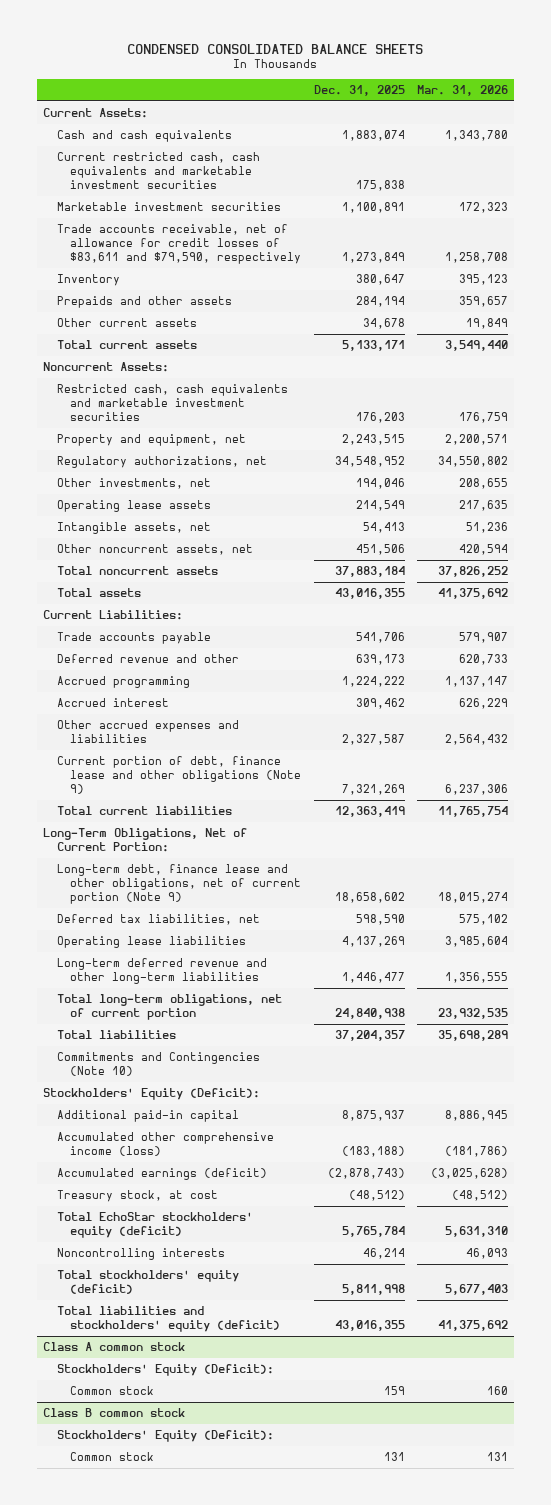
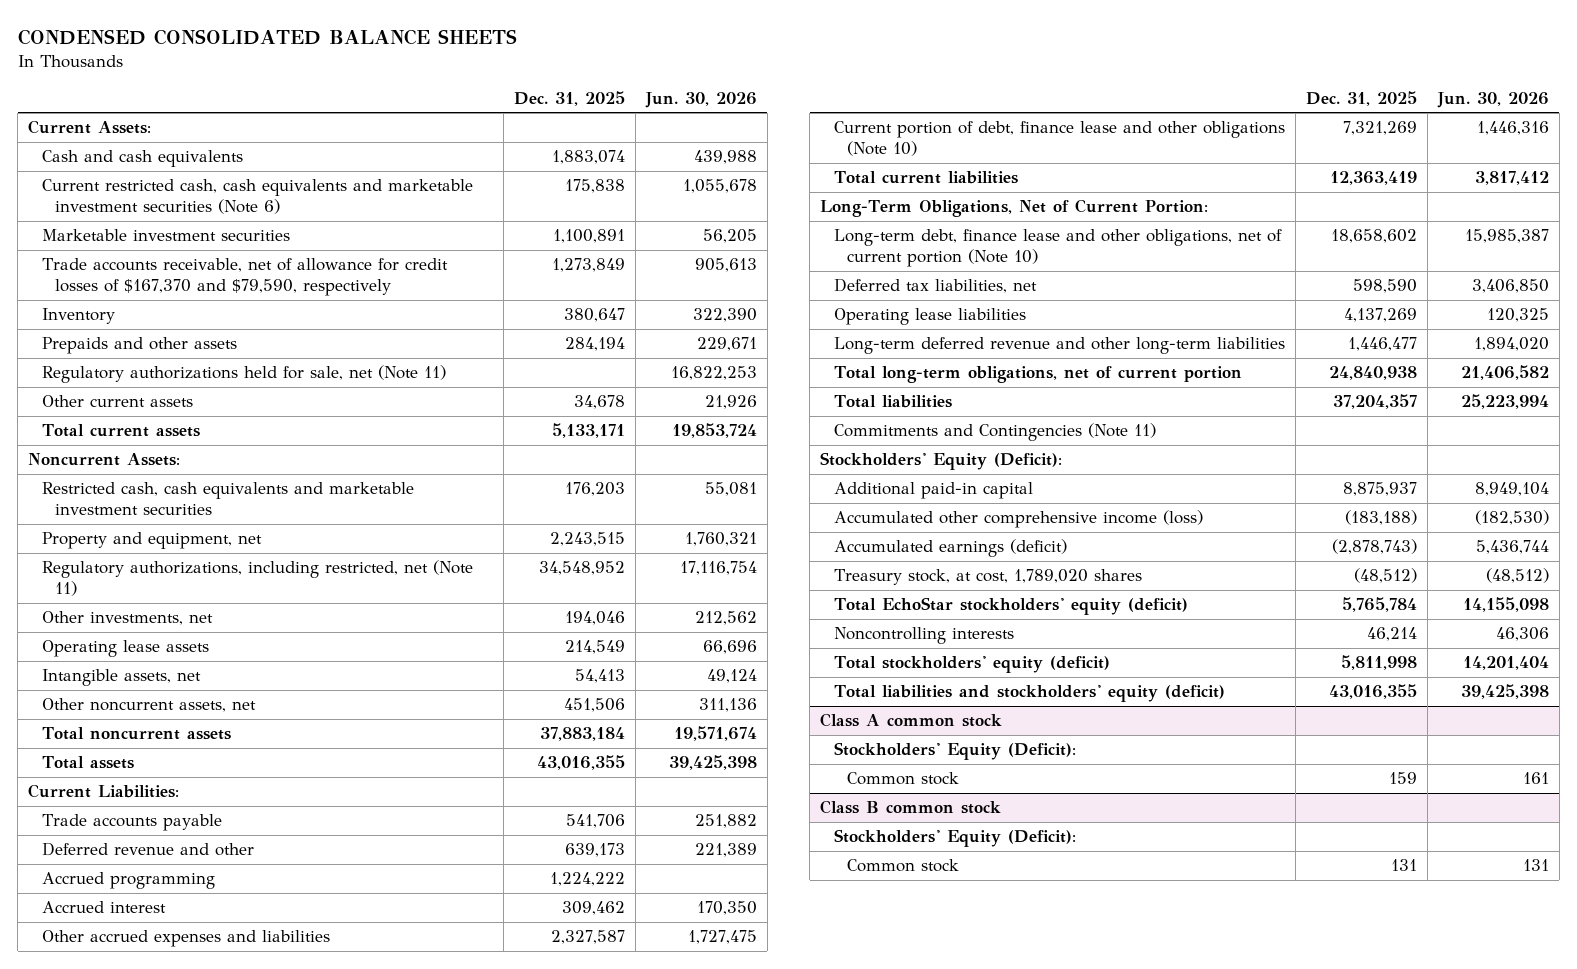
- | Dec. 31, 2025 | Mar. 31, 2026
+ | Dec. 31, 2025 | Jun. 30, 2026
- Current restricted cash, cash equivalents and marketable investment securities | 175,838 |
+ Current restricted cash, cash equivalents and marketable investment securities (Note 6) | 175,838 | 1,055,678
- Trade accounts receivable, net of allowance for credit losses of $83,611 and $79,590, respectively | 1,273,849 | 1,258,708
+ Trade accounts receivable, net of allowance for credit losses of $167,370 and $79,590, respectively | 1,273,849 | 905,613
+ Regulatory authorizations held for sale, net (Note 11) | | 16,822,253
- Regulatory authorizations, net | 34,548,952 | 34,550,802
+ Regulatory authorizations, including restricted, net (Note 11) | 34,548,952 | 17,116,754
- Current portion of debt, finance lease and other obligations (Note 9) | 7,321,269 | 6,237,306
+ Current portion of debt, finance lease and other obligations (Note 10) | 7,321,269 | 1,446,316
- Long-term debt, finance lease and other obligations, net of current portion (Note 9) | 18,658,602 | 18,015,274
+ Long-term debt, finance lease and other obligations, net of current portion (Note 10) | 18,658,602 | 15,985,387
- Commitments and Contingencies (Note 10)
+ Commitments and Contingencies (Note 11)
- Treasury stock, at cost | (48,512) | (48,512)
+ Treasury stock, at cost, 1,789,020 shares | (48,512) | (48,512)

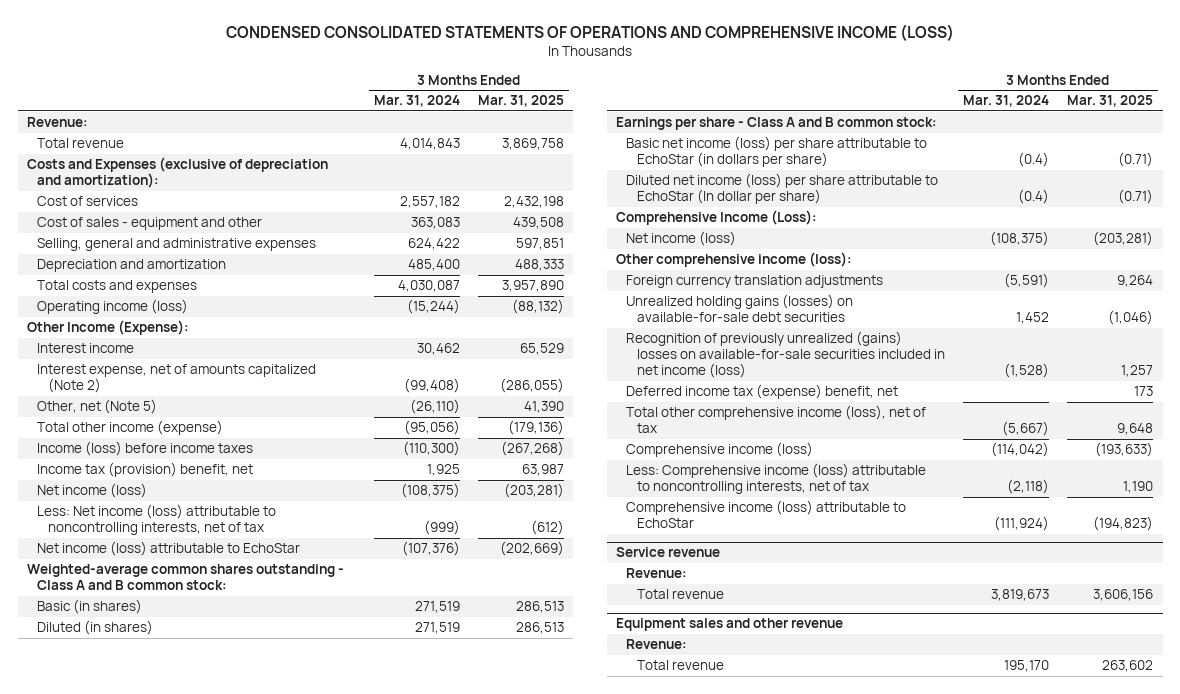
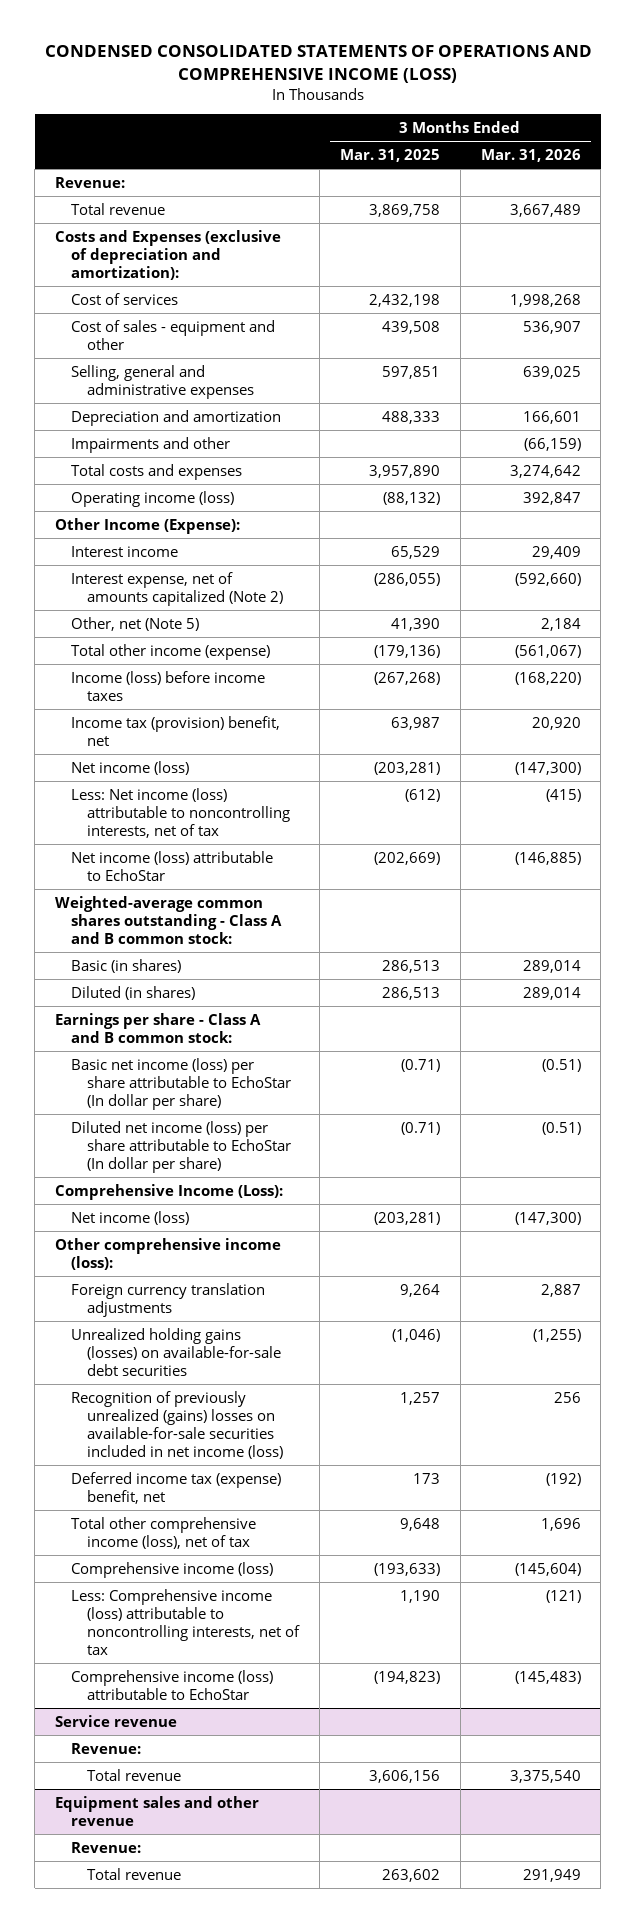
- | 3 Months Ended Mar. 31, 2024 | 3 Months Ended Mar. 31, 2025
+ | 3 Months Ended Mar. 31, 2025 | 3 Months Ended Mar. 31, 2026
+ Impairments and other | | (66,159)
- Basic net income (loss) per share attributable to EchoStar (in dollars per share) | (0.4) | (0.71)
+ Basic net income (loss) per share attributable to EchoStar (In dollar per share) | (0.71) | (0.51)

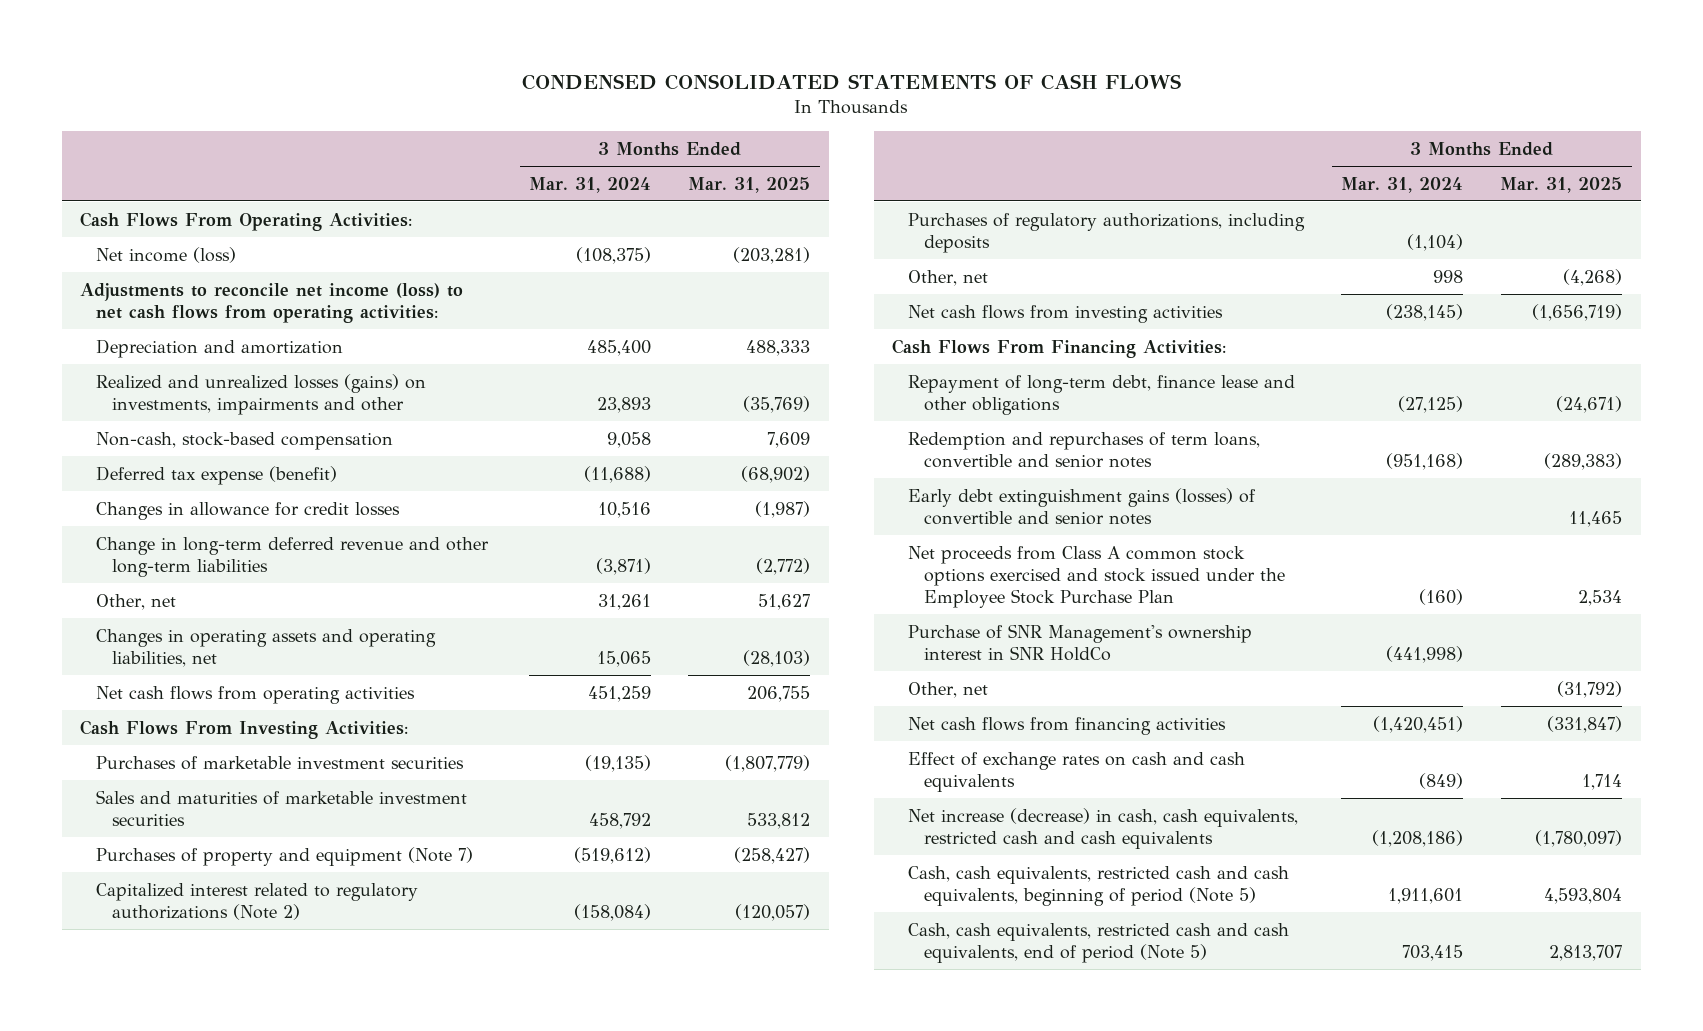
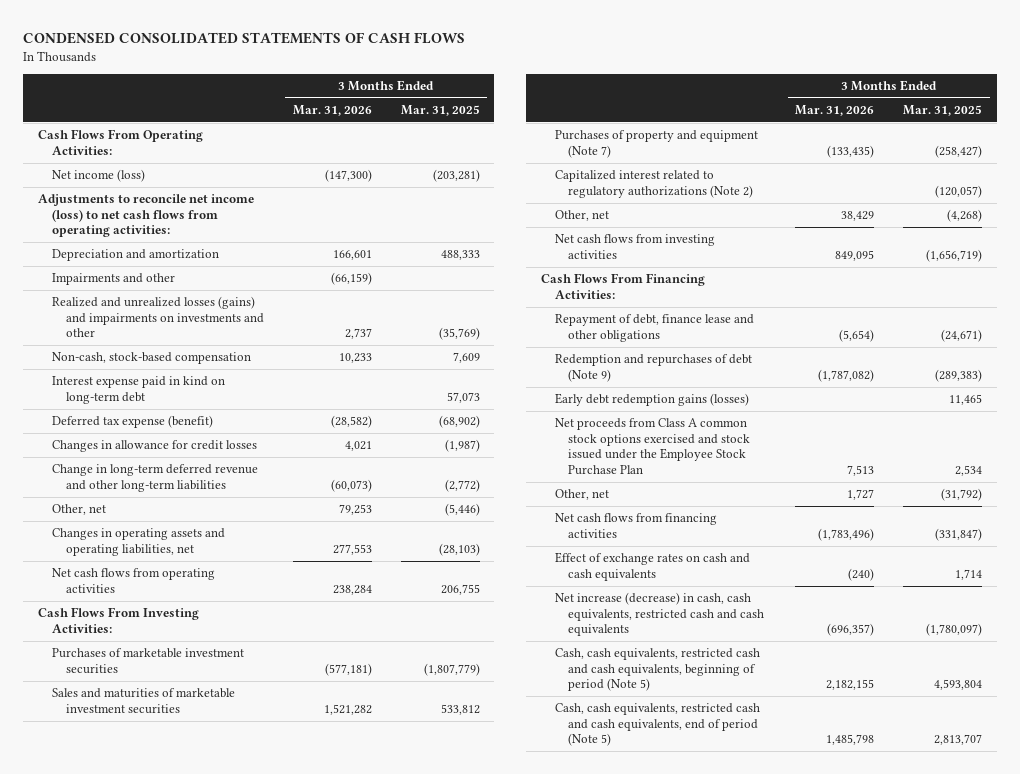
- | 3 Months Ended Mar. 31, 2024 | 3 Months Ended Mar. 31, 2025
+ | 3 Months Ended Mar. 31, 2026 | 3 Months Ended Mar. 31, 2025
- Realized and unrealized losses (gains) on investments, impairments and other | 23,893 | (35,769)
+ Impairments and other | (66,159) |
+ Realized and unrealized losses (gains) and impairments on investments and other | 2,737 | (35,769)
+ Interest expense paid in kind on long-term debt | | 57,073
- Other, net | 31,261 | 51,627
+ Other, net | 79,253 | (5,446)
- Purchases of regulatory authorizations, including deposits | (1,104) |
- Repayment of long-term debt, finance lease and other obligations | (27,125) | (24,671)
- Redemption and repurchases of term loans, convertible and senior notes | (951,168) | (289,383)
- Early debt extinguishment gains (losses) of convertible and senior notes | | 11,465
+ Repayment of debt, finance lease and other obligations | (5,654) | (24,671)
+ Redemption and repurchases of debt (Note 9) | (1,787,082) | (289,383)
+ Early debt redemption gains (losses) | | 11,465
- Purchase of SNR Management's ownership interest in SNR HoldCo | (441,998) |

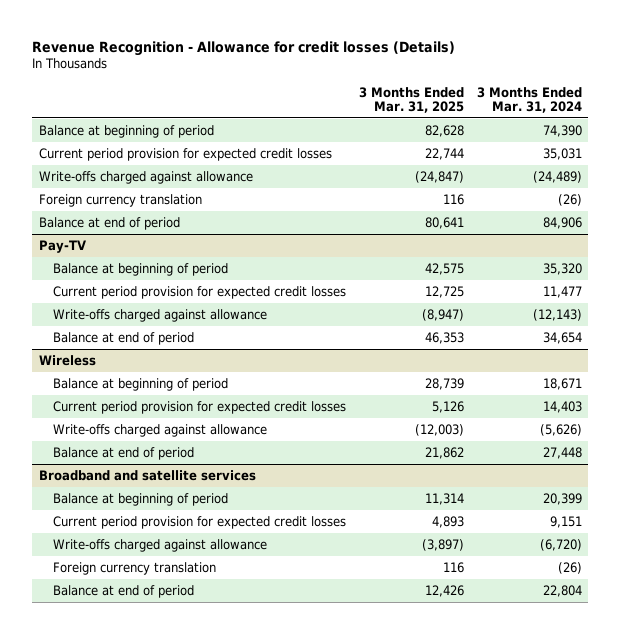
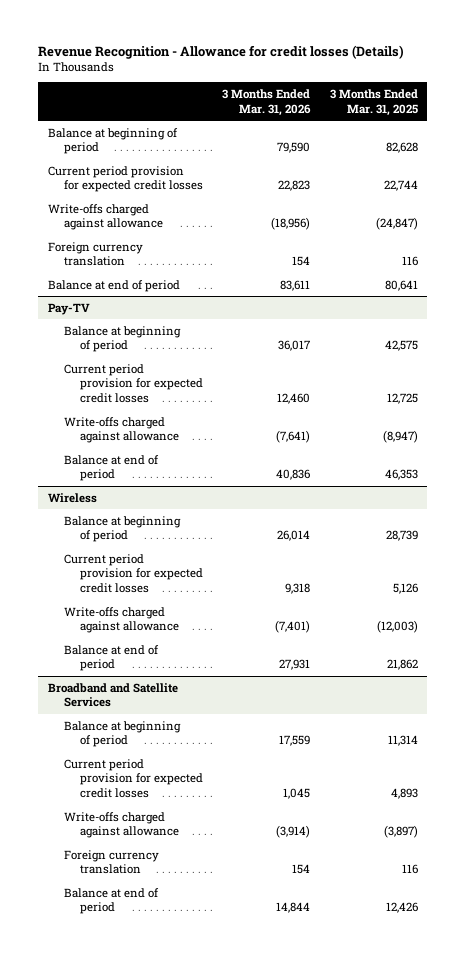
- | 3 Months Ended Mar. 31, 2025 | 3 Months Ended Mar. 31, 2024
+ | 3 Months Ended Mar. 31, 2026 | 3 Months Ended Mar. 31, 2025
- Broadband and satellite services
+ Broadband and Satellite Services

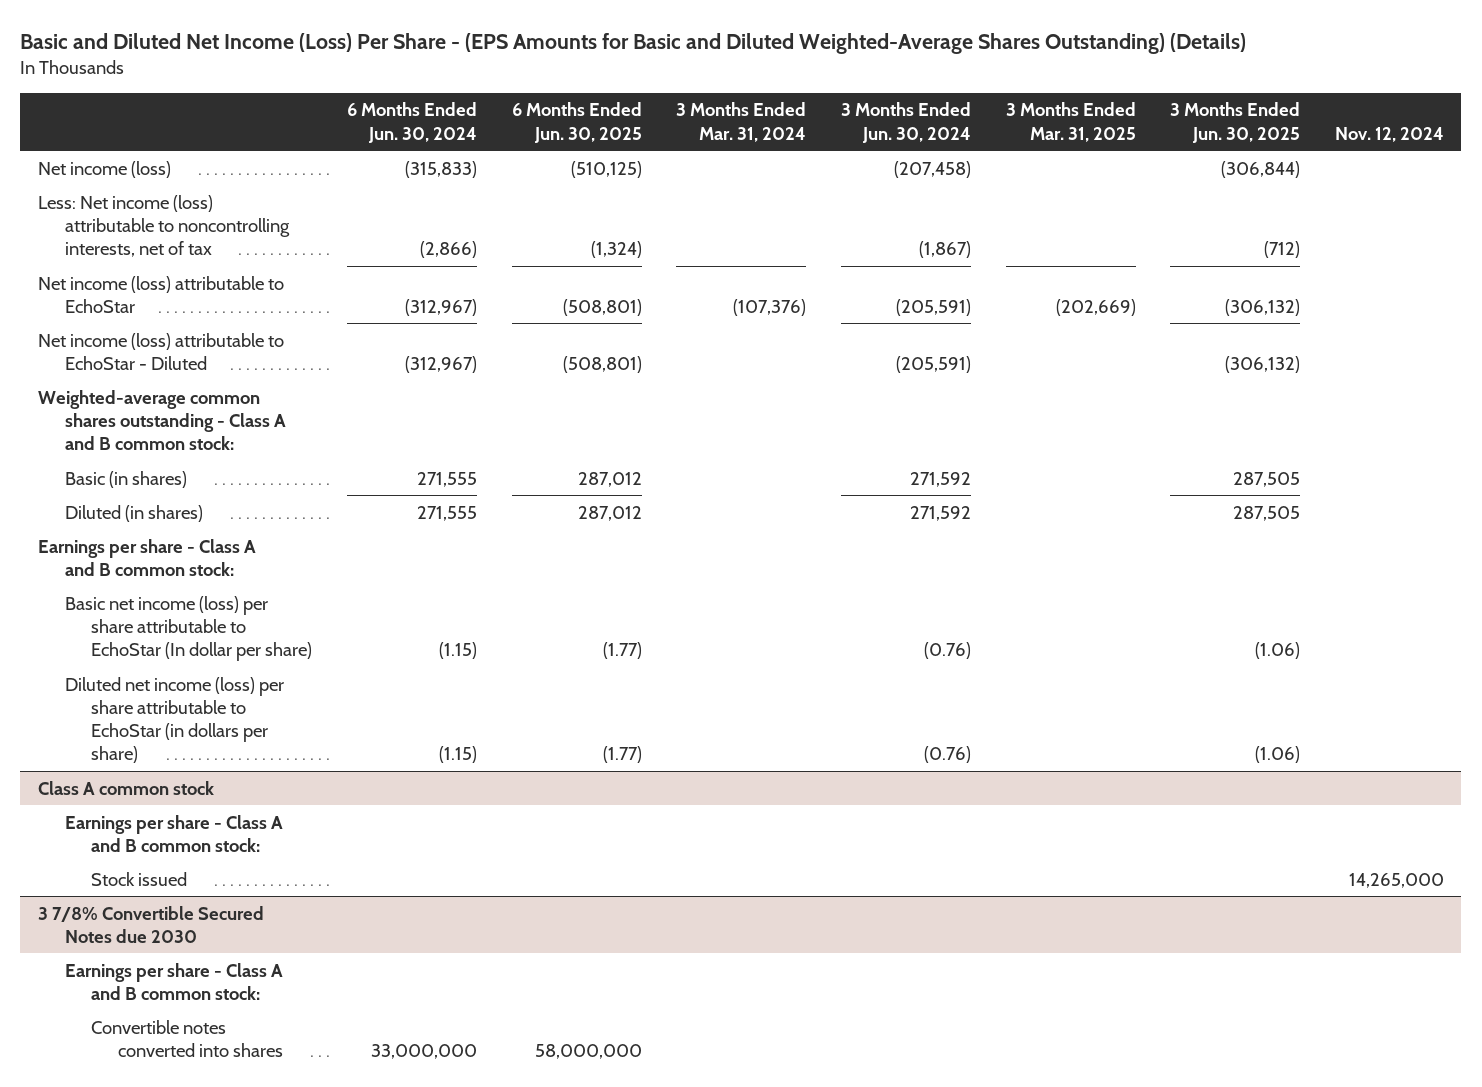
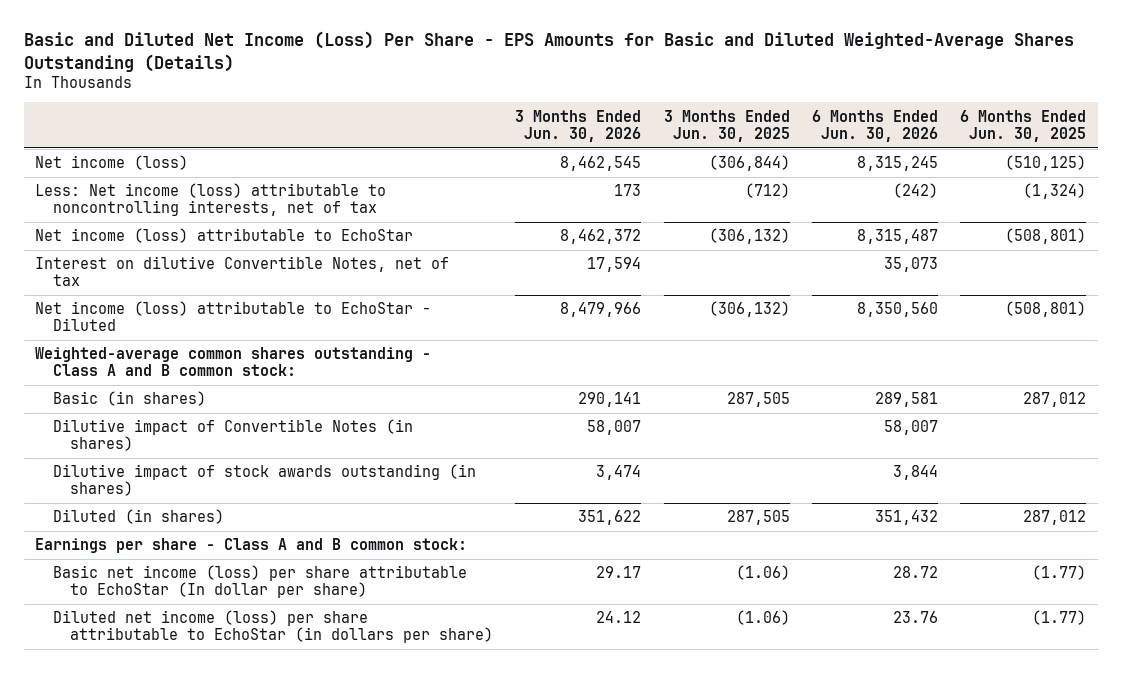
- Basic and Diluted Net Income (Loss) Per Share - (EPS Amounts for Basic and Diluted Weighted-Average Shares Outstanding) (Details)
+ Basic and Diluted Net Income (Loss) Per Share - EPS Amounts for Basic and Diluted Weighted-Average Shares Outstanding (Details)
- | 6 Months Ended Jun. 30, 2024 | 6 Months Ended Jun. 30, 2025 | 3 Months Ended Mar. 31, 2024 | 3 Months Ended Jun. 30, 2024 | 3 Months Ended Mar. 31, 2025 | 3 Months Ended Jun. 30, 2025 | Nov. 12, 2024
+ | 3 Months Ended Jun. 30, 2026 | 3 Months Ended Jun. 30, 2025 | 6 Months Ended Jun. 30, 2026 | 6 Months Ended Jun. 30, 2025
+ Interest on dilutive Convertible Notes, net of tax | 17,594 | | 35,073 |
+ Dilutive impact of Convertible Notes (in shares) | 58,007 | | 58,007 |
+ Dilutive impact of stock awards outstanding (in shares) | 3,474 | | 3,844 |
- Class A common stock
- Earnings per share - Class A and B common stock:
- Stock issued | | | | | | | 14,265,000
- 3 7/8% Convertible Secured Notes due 2030
- Earnings per share - Class A and B common stock:
- Convertible notes converted into shares | 33,000,000 | 58,000,000 | | | | |

